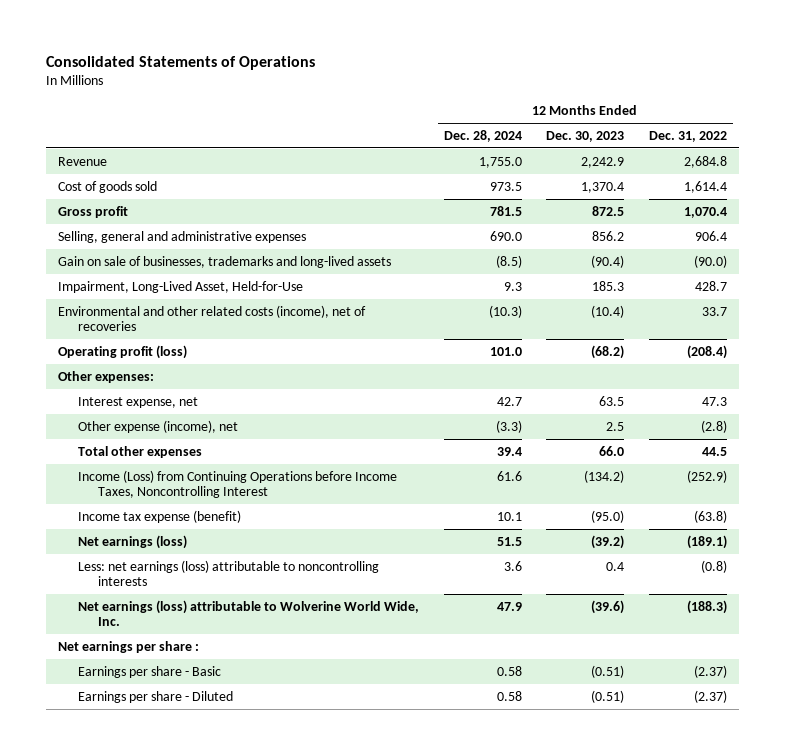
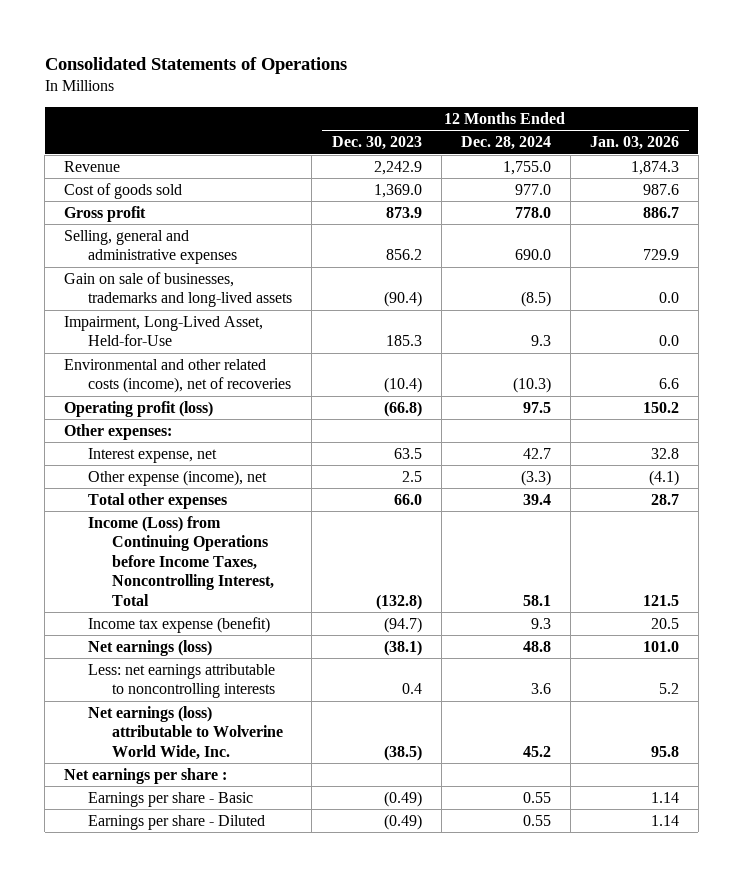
- | 12 Months Ended Dec. 28, 2024 | 12 Months Ended Dec. 30, 2023 | 12 Months Ended Dec. 31, 2022
+ | 12 Months Ended Dec. 30, 2023 | 12 Months Ended Dec. 28, 2024 | 12 Months Ended Jan. 03, 2026
- Cost of goods sold | 973.5 | 1,370.4 | 1,614.4
- Gross profit | 781.5 | 872.5 | 1,070.4
+ Cost of goods sold | 1,369.0 | 977.0 | 987.6
+ Gross profit | 873.9 | 778.0 | 886.7
- Operating profit (loss) | 101.0 | (68.2) | (208.4)
+ Operating profit (loss) | (66.8) | 97.5 | 150.2
- Income (Loss) from Continuing Operations before Income Taxes, Noncontrolling Interest | 61.6 | (134.2) | (252.9)
- Income tax expense (benefit) | 10.1 | (95.0) | (63.8)
- Net earnings (loss) | 51.5 | (39.2) | (189.1)
- Less: net earnings (loss) attributable to noncontrolling interests | 3.6 | 0.4 | (0.8)
- Net earnings (loss) attributable to Wolverine World Wide, Inc. | 47.9 | (39.6) | (188.3)
+ Income (Loss) from Continuing Operations before Income Taxes, Noncontrolling Interest, Total | (132.8) | 58.1 | 121.5
+ Income tax expense (benefit) | (94.7) | 9.3 | 20.5
+ Net earnings (loss) | (38.1) | 48.8 | 101.0
+ Less: net earnings attributable to noncontrolling interests | 0.4 | 3.6 | 5.2
+ Net earnings (loss) attributable to Wolverine World Wide, Inc. | (38.5) | 45.2 | 95.8
- Earnings per share - Basic | 0.58 | (0.51) | (2.37)
- Earnings per share - Diluted | 0.58 | (0.51) | (2.37)
+ Earnings per share - Basic | (0.49) | 0.55 | 1.14
+ Earnings per share - Diluted | (0.49) | 0.55 | 1.14

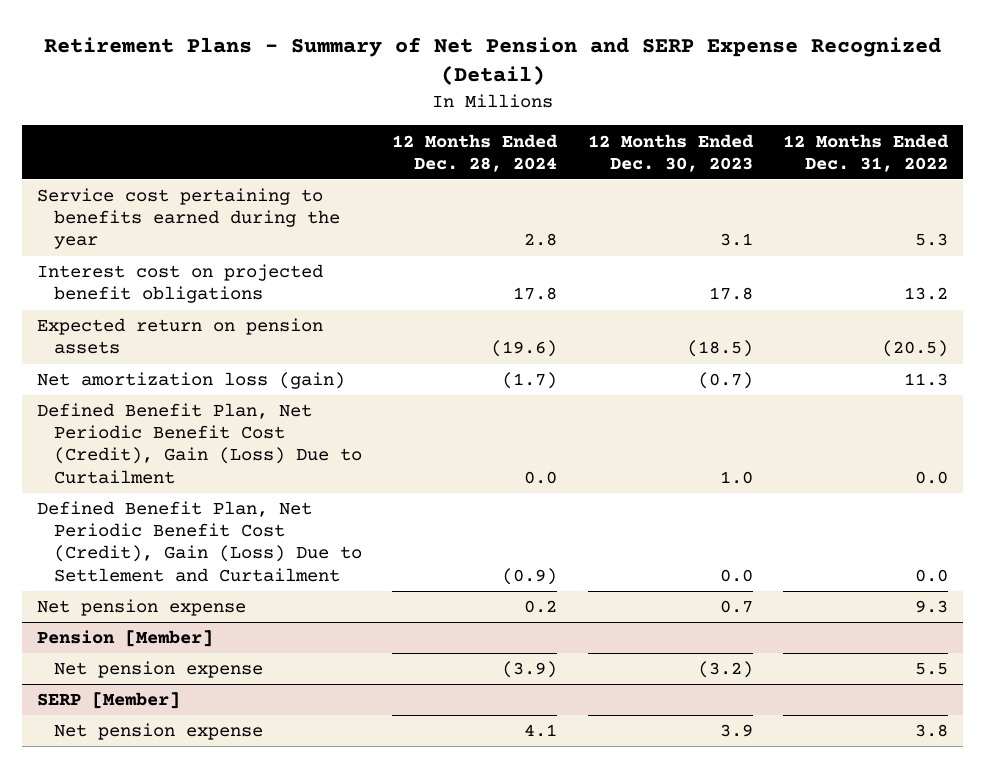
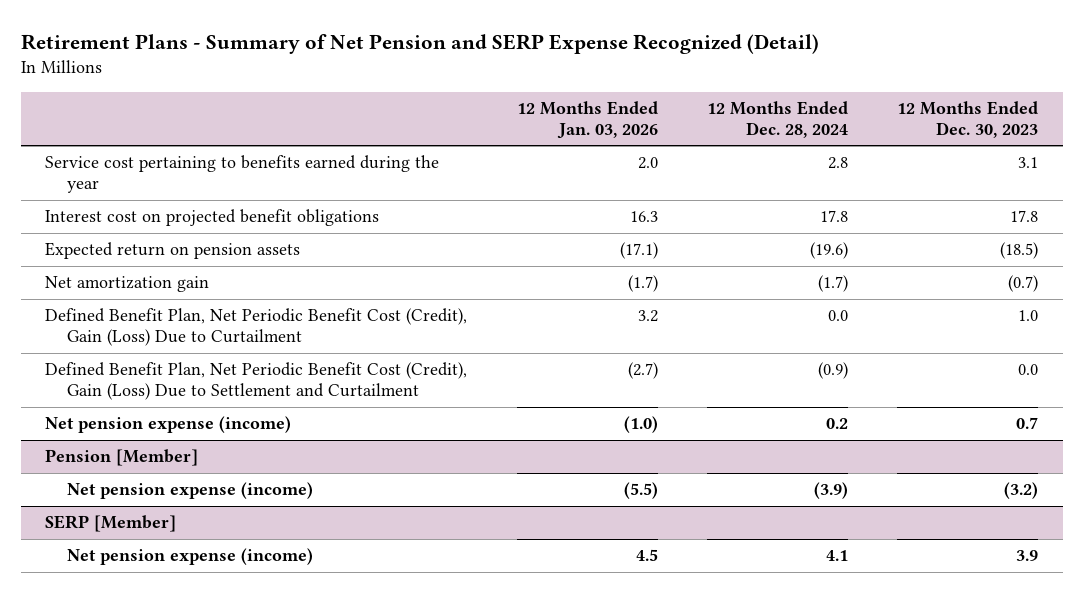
- | 12 Months Ended Dec. 28, 2024 | 12 Months Ended Dec. 30, 2023 | 12 Months Ended Dec. 31, 2022
+ | 12 Months Ended Jan. 03, 2026 | 12 Months Ended Dec. 28, 2024 | 12 Months Ended Dec. 30, 2023
- Net amortization loss (gain) | (1.7) | (0.7) | 11.3
+ Net amortization gain | (1.7) | (1.7) | (0.7)
- Net pension expense | 0.2 | 0.7 | 9.3
+ Net pension expense (income) | (1.0) | 0.2 | 0.7
@ Pension [Member]
- Net pension expense | (3.9) | (3.2) | 5.5
+ Net pension expense (income) | (5.5) | (3.9) | (3.2)
@ SERP [Member]
- Net pension expense | 4.1 | 3.9 | 3.8
+ Net pension expense (income) | 4.5 | 4.1 | 3.9

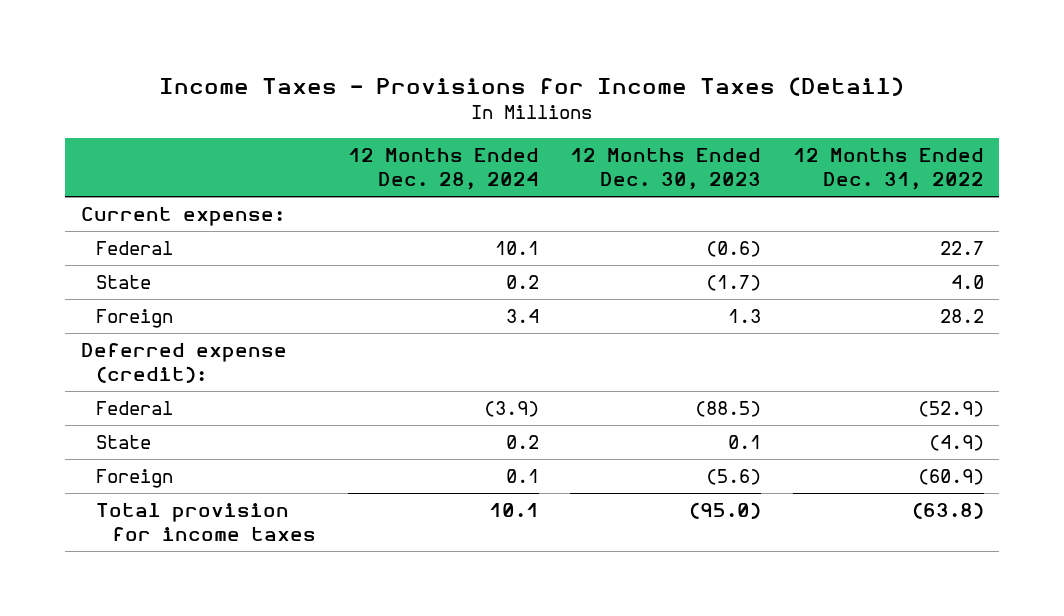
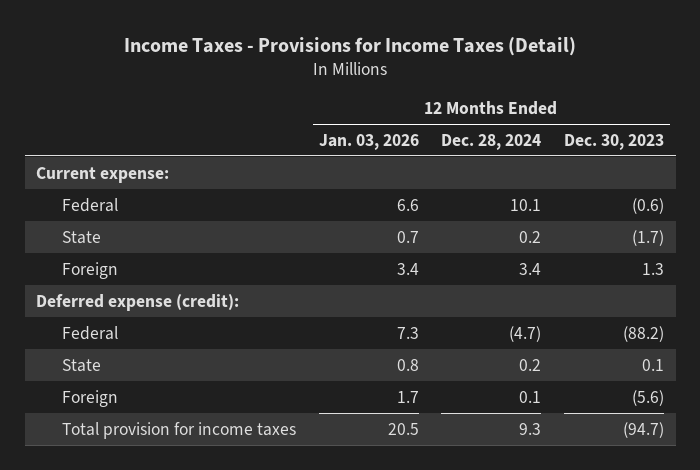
- | 12 Months Ended Dec. 28, 2024 | 12 Months Ended Dec. 30, 2023 | 12 Months Ended Dec. 31, 2022
+ | 12 Months Ended Jan. 03, 2026 | 12 Months Ended Dec. 28, 2024 | 12 Months Ended Dec. 30, 2023
- Federal | (3.9) | (88.5) | (52.9)
+ Federal | 7.3 | (4.7) | (88.2)
- Total provision for income taxes | 10.1 | (95.0) | (63.8)
+ Total provision for income taxes | 20.5 | 9.3 | (94.7)

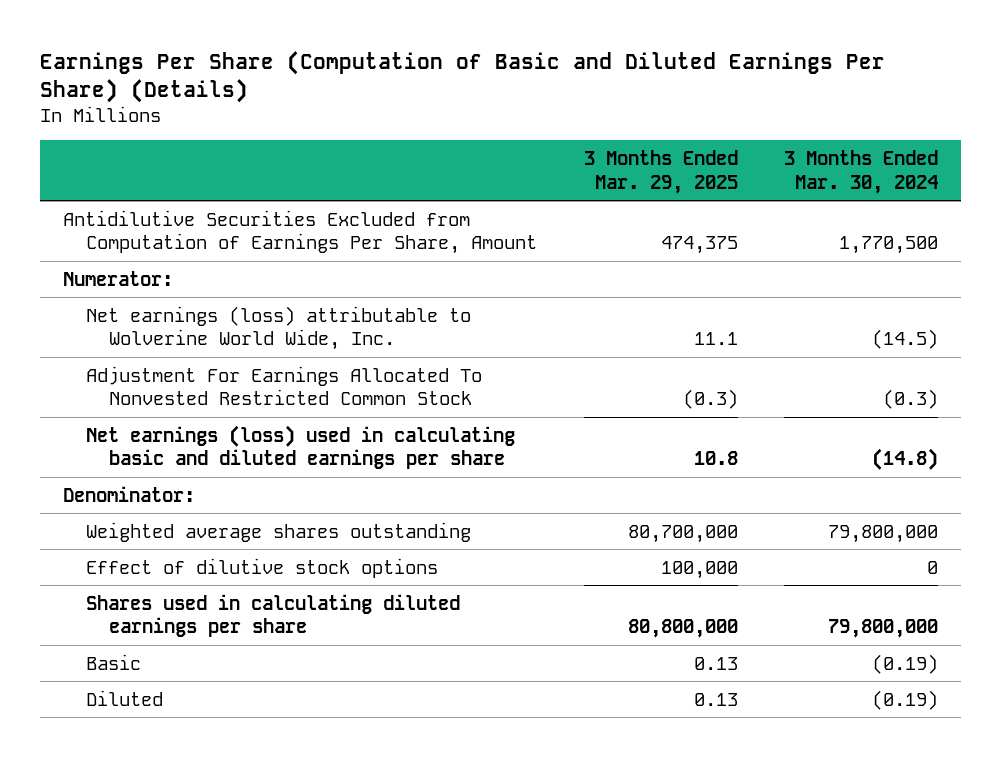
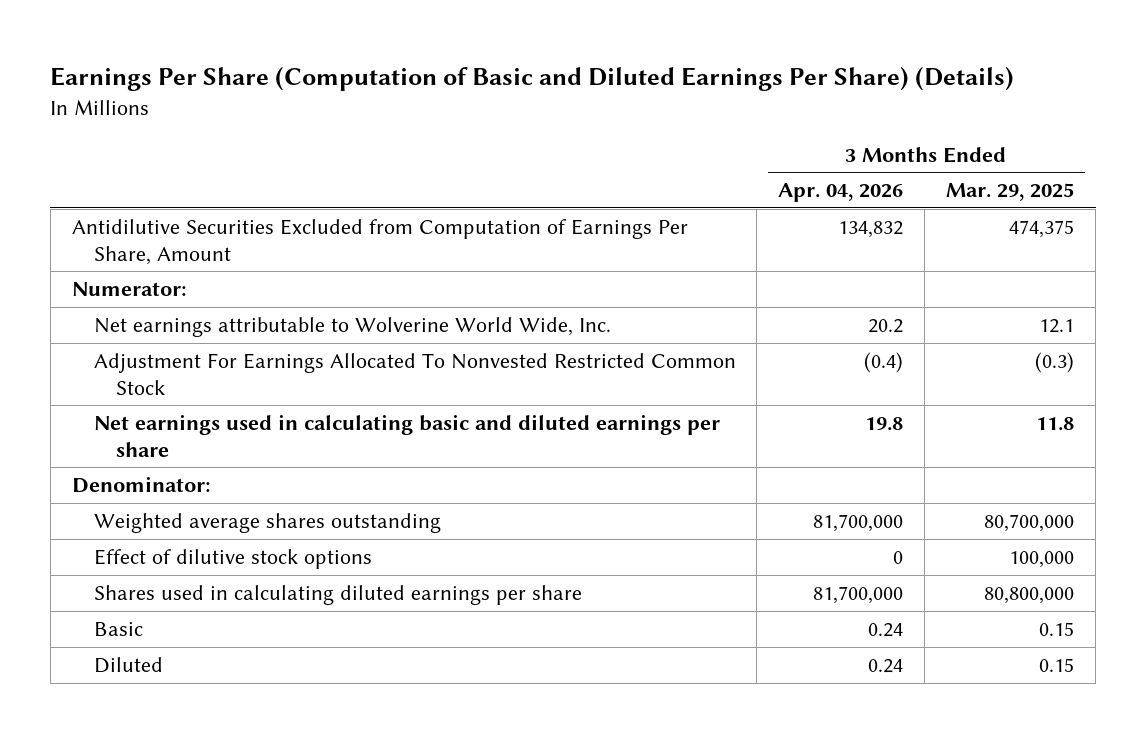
- | 3 Months Ended Mar. 29, 2025 | 3 Months Ended Mar. 30, 2024
+ | 3 Months Ended Apr. 04, 2026 | 3 Months Ended Mar. 29, 2025
- Net earnings (loss) attributable to Wolverine World Wide, Inc. | 11.1 | (14.5)
+ Net earnings attributable to Wolverine World Wide, Inc. | 20.2 | 12.1
- Net earnings (loss) used in calculating basic and diluted earnings per share | 10.8 | (14.8)
+ Net earnings used in calculating basic and diluted earnings per share | 19.8 | 11.8
- Basic | 0.13 | (0.19)
- Diluted | 0.13 | (0.19)
+ Basic | 0.24 | 0.15
+ Diluted | 0.24 | 0.15

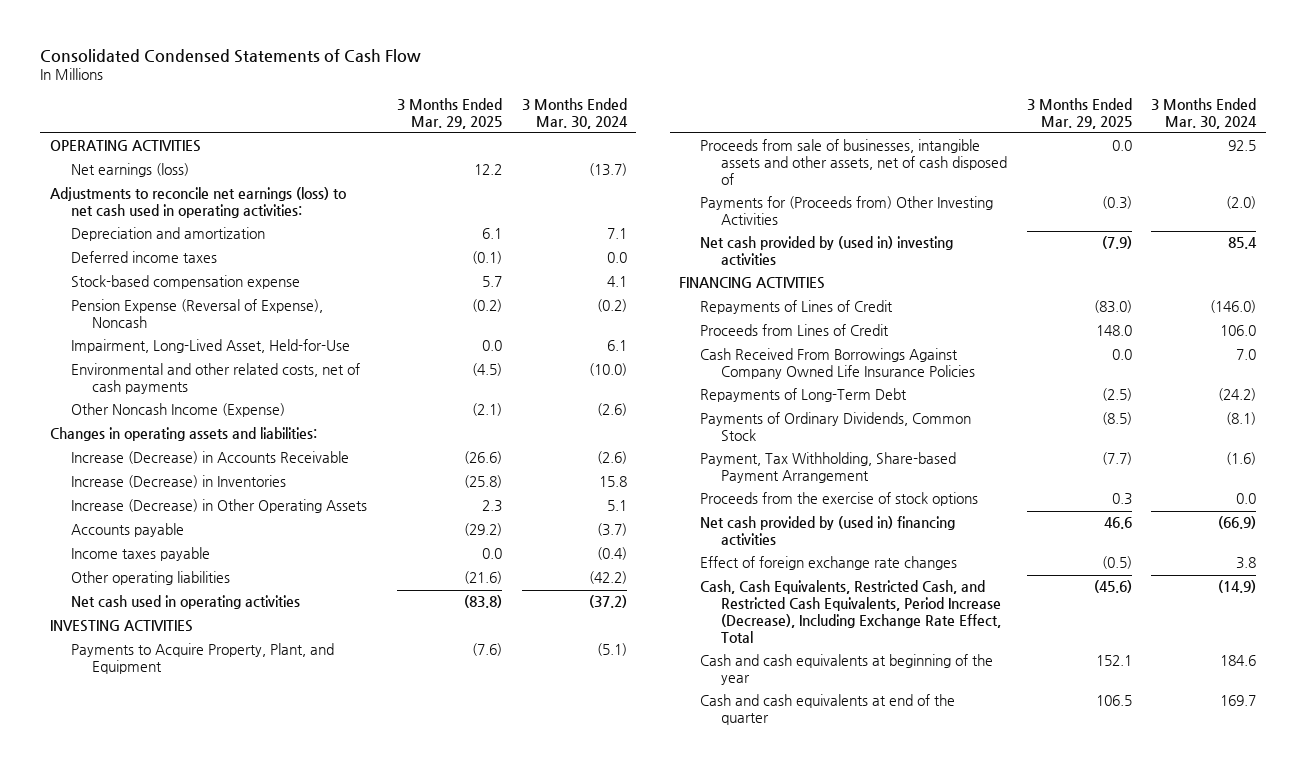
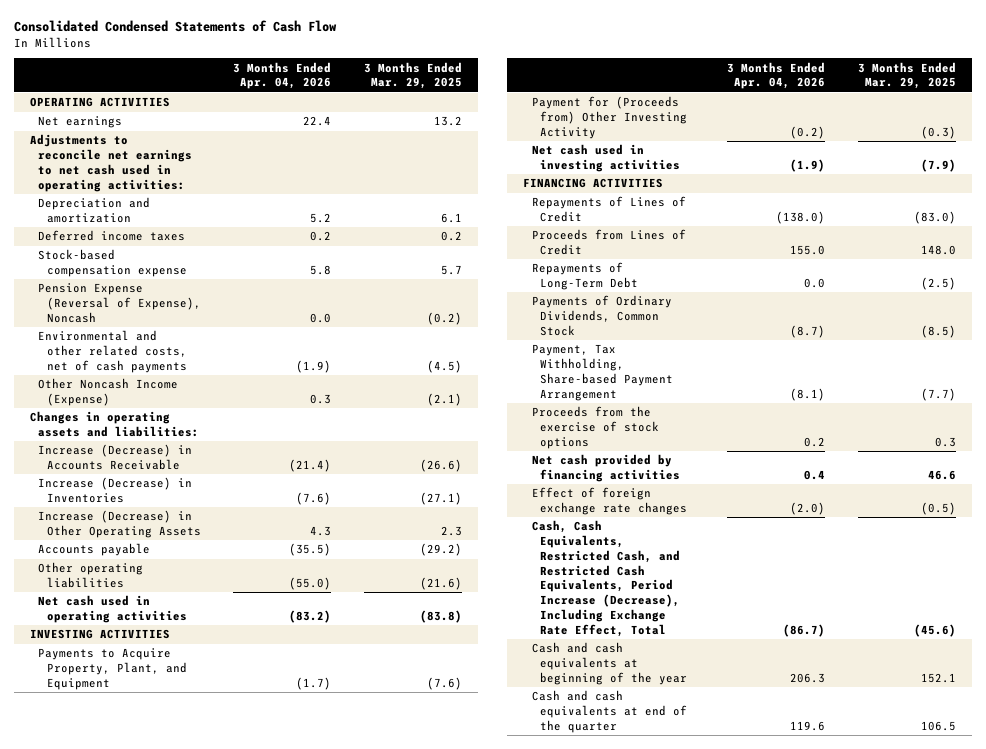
- | 3 Months Ended Mar. 29, 2025 | 3 Months Ended Mar. 30, 2024
+ | 3 Months Ended Apr. 04, 2026 | 3 Months Ended Mar. 29, 2025
- Net earnings (loss) | 12.2 | (13.7)
- Adjustments to reconcile net earnings (loss) to net cash used in operating activities:
+ Net earnings | 22.4 | 13.2
+ Adjustments to reconcile net earnings to net cash used in operating activities:
- Deferred income taxes | (0.1) | 0.0
+ Deferred income taxes | 0.2 | 0.2
- Impairment, Long-Lived Asset, Held-for-Use | 0.0 | 6.1
- Increase (Decrease) in Inventories | (25.8) | 15.8
+ Increase (Decrease) in Inventories | (7.6) | (27.1)
- Income taxes payable | 0.0 | (0.4)
- Proceeds from sale of businesses, intangible assets and other assets, net of cash disposed of | 0.0 | 92.5
- Payments for (Proceeds from) Other Investing Activities | (0.3) | (2.0)
- Net cash provided by (used in) investing activities | (7.9) | 85.4
+ Payment for (Proceeds from) Other Investing Activity | (0.2) | (0.3)
+ Net cash used in investing activities | (1.9) | (7.9)
- Cash Received From Borrowings Against Company Owned Life Insurance Policies | 0.0 | 7.0
- Net cash provided by (used in) financing activities | 46.6 | (66.9)
+ Net cash provided by financing activities | 0.4 | 46.6

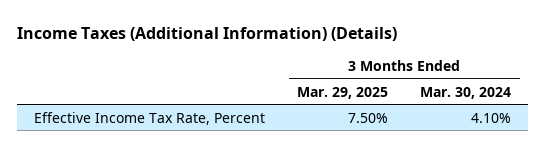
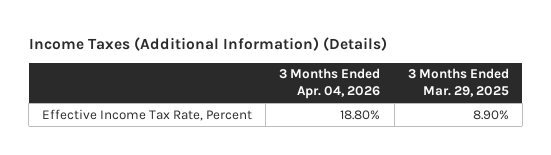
- | 3 Months Ended Mar. 29, 2025 | 3 Months Ended Mar. 30, 2024
+ | 3 Months Ended Apr. 04, 2026 | 3 Months Ended Mar. 29, 2025
- Effective Income Tax Rate, Percent | 7.50% | 4.10%
+ Effective Income Tax Rate, Percent | 18.80% | 8.90%

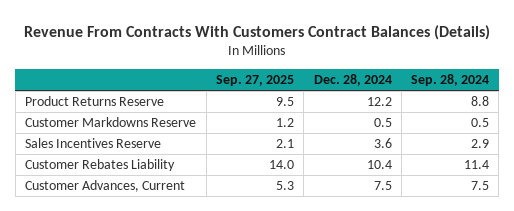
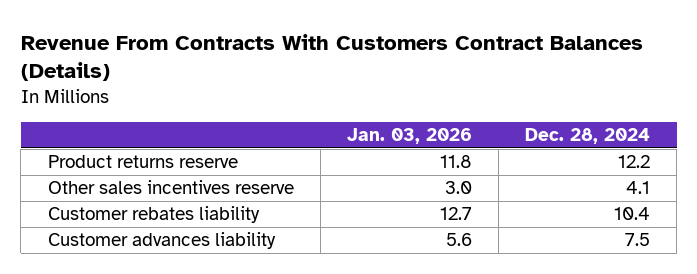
- | Sep. 27, 2025 | Dec. 28, 2024 | Sep. 28, 2024
+ | Jan. 03, 2026 | Dec. 28, 2024
- Product Returns Reserve | 9.5 | 12.2 | 8.8
- Customer Markdowns Reserve | 1.2 | 0.5 | 0.5
- Sales Incentives Reserve | 2.1 | 3.6 | 2.9
- Customer Rebates Liability | 14.0 | 10.4 | 11.4
- Customer Advances, Current | 5.3 | 7.5 | 7.5
+ Product returns reserve | 11.8 | 12.2
+ Other sales incentives reserve | 3.0 | 4.1
+ Customer rebates liability | 12.7 | 10.4
+ Customer advances liability | 5.6 | 7.5

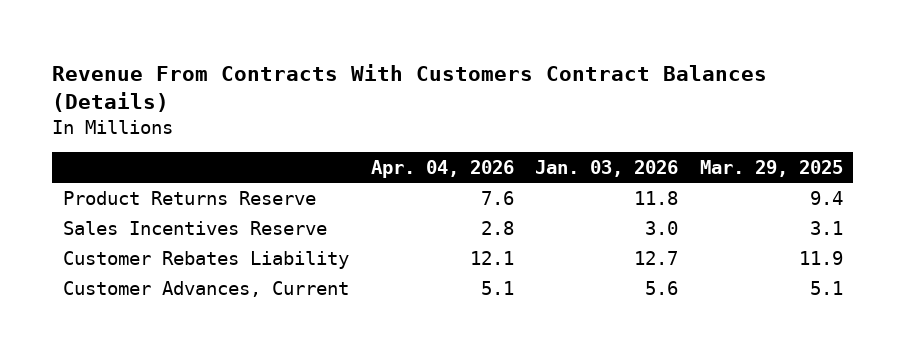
- | Jan. 03, 2026 | Dec. 28, 2024
+ | Apr. 04, 2026 | Jan. 03, 2026 | Mar. 29, 2025
- Product returns reserve | 11.8 | 12.2
- Other sales incentives reserve | 3.0 | 4.1
- Customer rebates liability | 12.7 | 10.4
- Customer advances liability | 5.6 | 7.5
+ Product Returns Reserve | 7.6 | 11.8 | 9.4
+ Sales Incentives Reserve | 2.8 | 3.0 | 3.1
+ Customer Rebates Liability | 12.1 | 12.7 | 11.9
+ Customer Advances, Current | 5.1 | 5.6 | 5.1

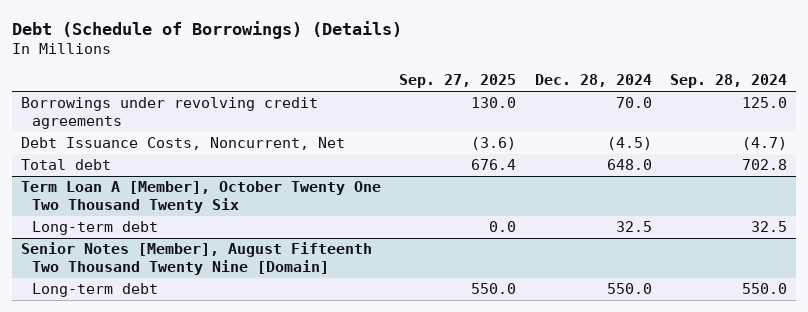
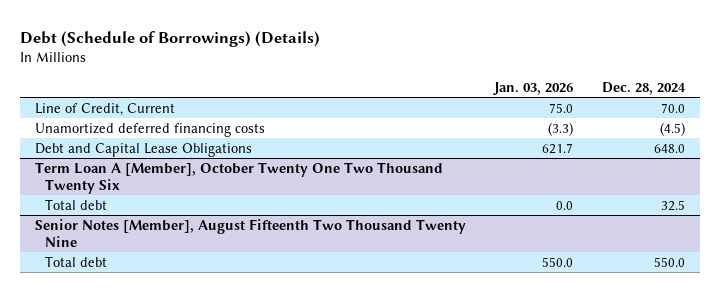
- | Sep. 27, 2025 | Dec. 28, 2024 | Sep. 28, 2024
+ | Jan. 03, 2026 | Dec. 28, 2024
- Borrowings under revolving credit agreements | 130.0 | 70.0 | 125.0
- Debt Issuance Costs, Noncurrent, Net | (3.6) | (4.5) | (4.7)
- Total debt | 676.4 | 648.0 | 702.8
+ Line of Credit, Current | 75.0 | 70.0
+ Unamortized deferred financing costs | (3.3) | (4.5)
+ Debt and Capital Lease Obligations | 621.7 | 648.0
@ Term Loan A [Member], October Twenty One Two Thousand Twenty Six
- Long-term debt | 0.0 | 32.5 | 32.5
- Senior Notes [Member], August Fifteenth Two Thousand Twenty Nine [Domain]
- Long-term debt | 550.0 | 550.0 | 550.0
@ Term Loan A [Member], October Twenty One Two Thousand Twenty Six
+ Total debt | 0.0 | 32.5
+ Senior Notes [Member], August Fifteenth Two Thousand Twenty Nine
+ Total debt | 550.0 | 550.0

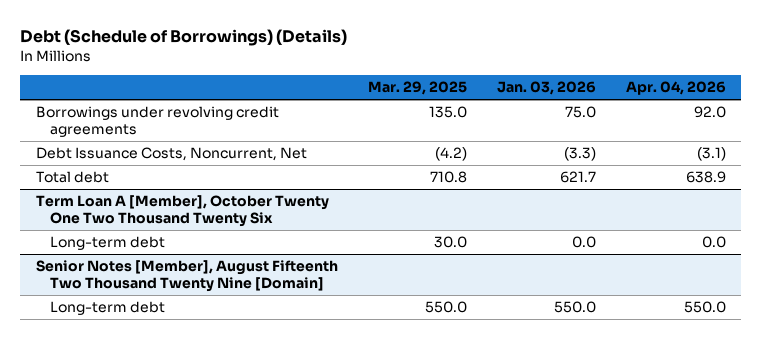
- | Jan. 03, 2026 | Dec. 28, 2024
+ | Mar. 29, 2025 | Jan. 03, 2026 | Apr. 04, 2026
- Line of Credit, Current | 75.0 | 70.0
- Unamortized deferred financing costs | (3.3) | (4.5)
- Debt and Capital Lease Obligations | 621.7 | 648.0
+ Borrowings under revolving credit agreements | 135.0 | 75.0 | 92.0
+ Debt Issuance Costs, Noncurrent, Net | (4.2) | (3.3) | (3.1)
+ Total debt | 710.8 | 621.7 | 638.9
@ Term Loan A [Member], October Twenty One Two Thousand Twenty Six
- Total debt | 0.0 | 32.5
- Senior Notes [Member], August Fifteenth Two Thousand Twenty Nine
- Total debt | 550.0 | 550.0
@ Term Loan A [Member], October Twenty One Two Thousand Twenty Six
+ Long-term debt | 30.0 | 0.0 | 0.0
+ Senior Notes [Member], August Fifteenth Two Thousand Twenty Nine [Domain]
+ Long-term debt | 550.0 | 550.0 | 550.0

